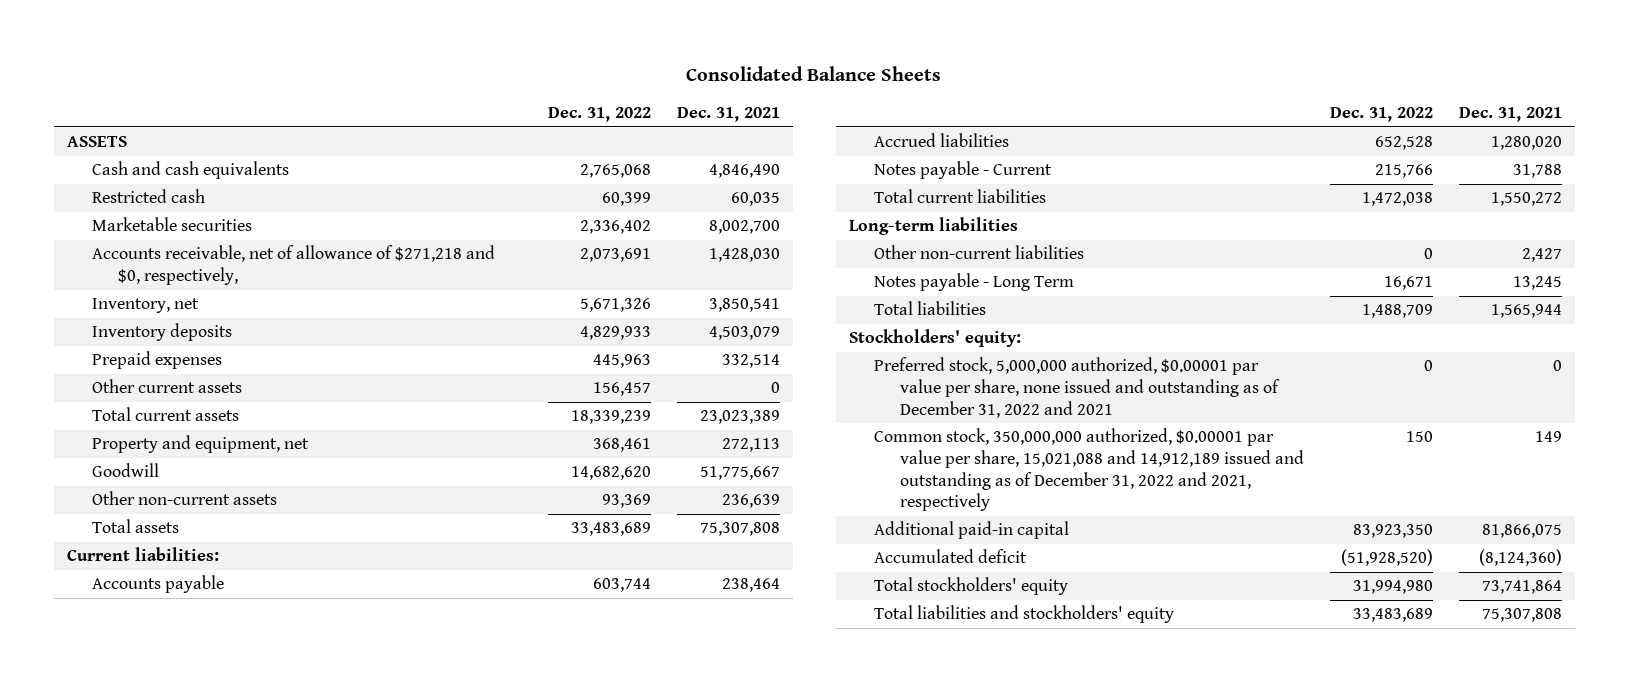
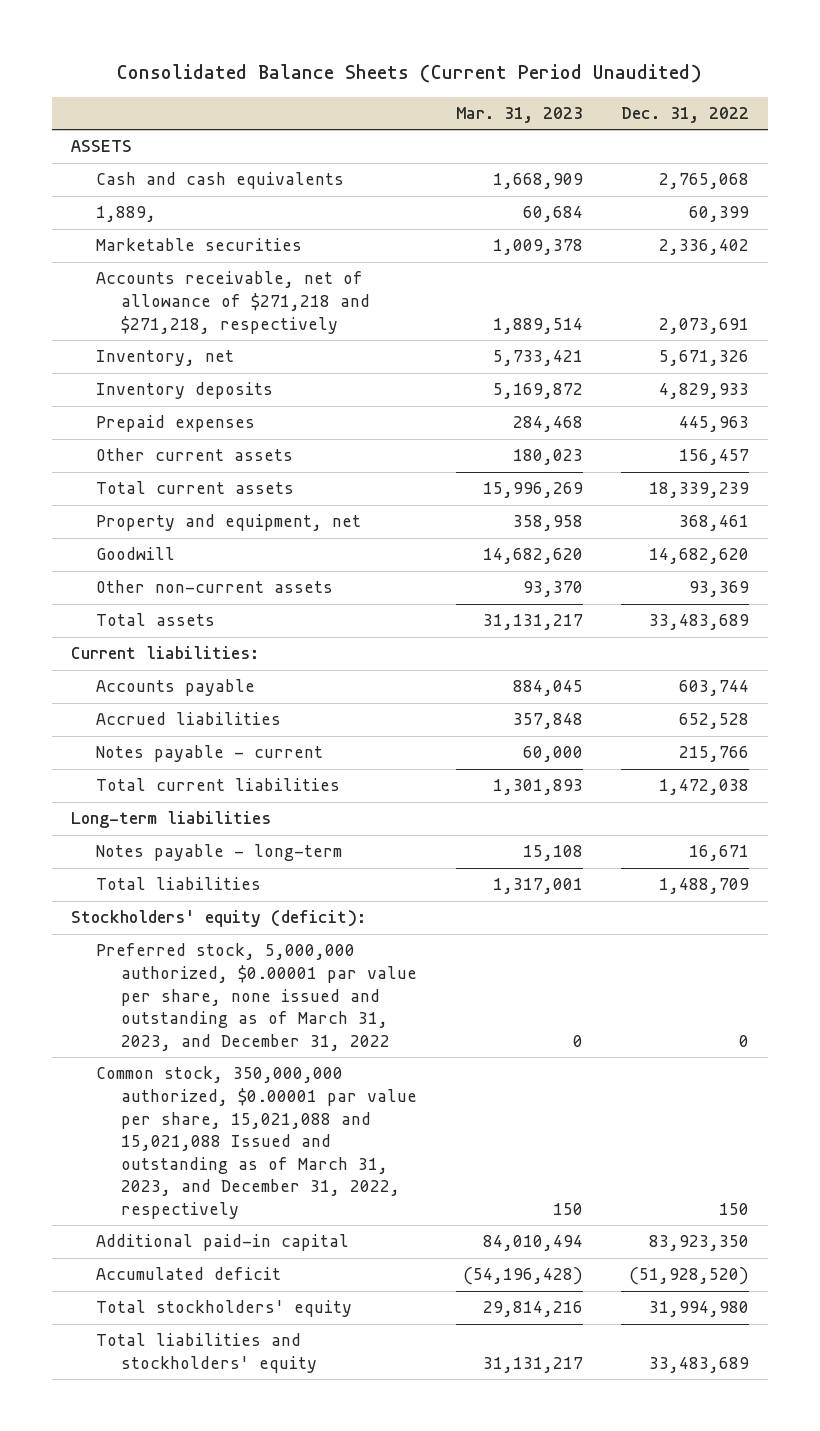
- Consolidated Balance Sheets
+ Consolidated Balance Sheets (Current Period Unaudited)
- | Dec. 31, 2022 | Dec. 31, 2021
+ | Mar. 31, 2023 | Dec. 31, 2022
- Restricted cash | 60,399 | 60,035
+ 1,889, | 60,684 | 60,399
- Accounts receivable, net of allowance of $271,218 and $0, respectively, | 2,073,691 | 1,428,030
+ Accounts receivable, net of allowance of $271,218 and $271,218, respectively | 1,889,514 | 2,073,691
- Notes payable - Current | 215,766 | 31,788
+ Notes payable - current | 60,000 | 215,766
- Other non-current liabilities | 0 | 2,427
- Notes payable - Long Term | 16,671 | 13,245
+ Notes payable - long-term | 15,108 | 16,671
- Stockholders' equity:
- Preferred stock, 5,000,000 authorized, $0.00001 par value per share, none issued and outstanding as of December 31, 2022 and 2021 | 0 | 0
- Common stock, 350,000,000 authorized, $0.00001 par value per share, 15,021,088 and 14,912,189 issued and outstanding as of December 31, 2022 and 2021, respectively | 150 | 149
+ Stockholders' equity (deficit):
+ Preferred stock, 5,000,000 authorized, $0.00001 par value per share, none issued and outstanding as of March 31, 2023, and December 31, 2022 | 0 | 0
+ Common stock, 350,000,000 authorized, $0.00001 par value per share, 15,021,088 and 15,021,088 Issued and outstanding as of March 31, 2023, and December 31, 2022, respectively | 150 | 150

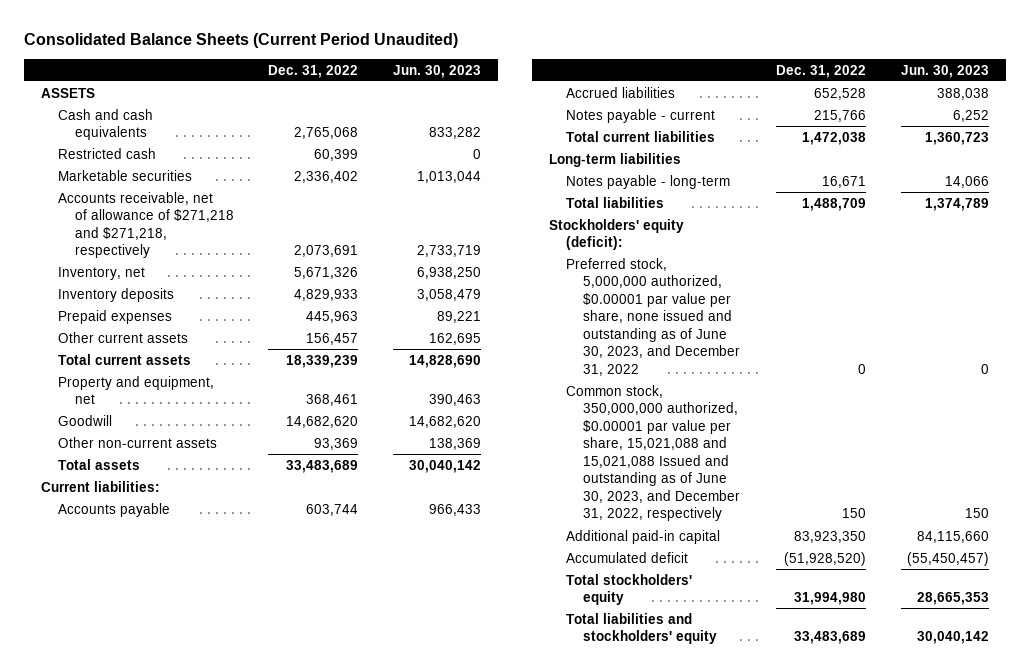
- | Mar. 31, 2023 | Dec. 31, 2022
+ | Dec. 31, 2022 | Jun. 30, 2023
- 1,889, | 60,684 | 60,399
+ Restricted cash | 60,399 | 0
- Preferred stock, 5,000,000 authorized, $0.00001 par value per share, none issued and outstanding as of March 31, 2023, and December 31, 2022 | 0 | 0
- Common stock, 350,000,000 authorized, $0.00001 par value per share, 15,021,088 and 15,021,088 Issued and outstanding as of March 31, 2023, and December 31, 2022, respectively | 150 | 150
+ Preferred stock, 5,000,000 authorized, $0.00001 par value per share, none issued and outstanding as of June 30, 2023, and December 31, 2022 | 0 | 0
+ Common stock, 350,000,000 authorized, $0.00001 par value per share, 15,021,088 and 15,021,088 Issued and outstanding as of June 30, 2023, and December 31, 2022, respectively | 150 | 150

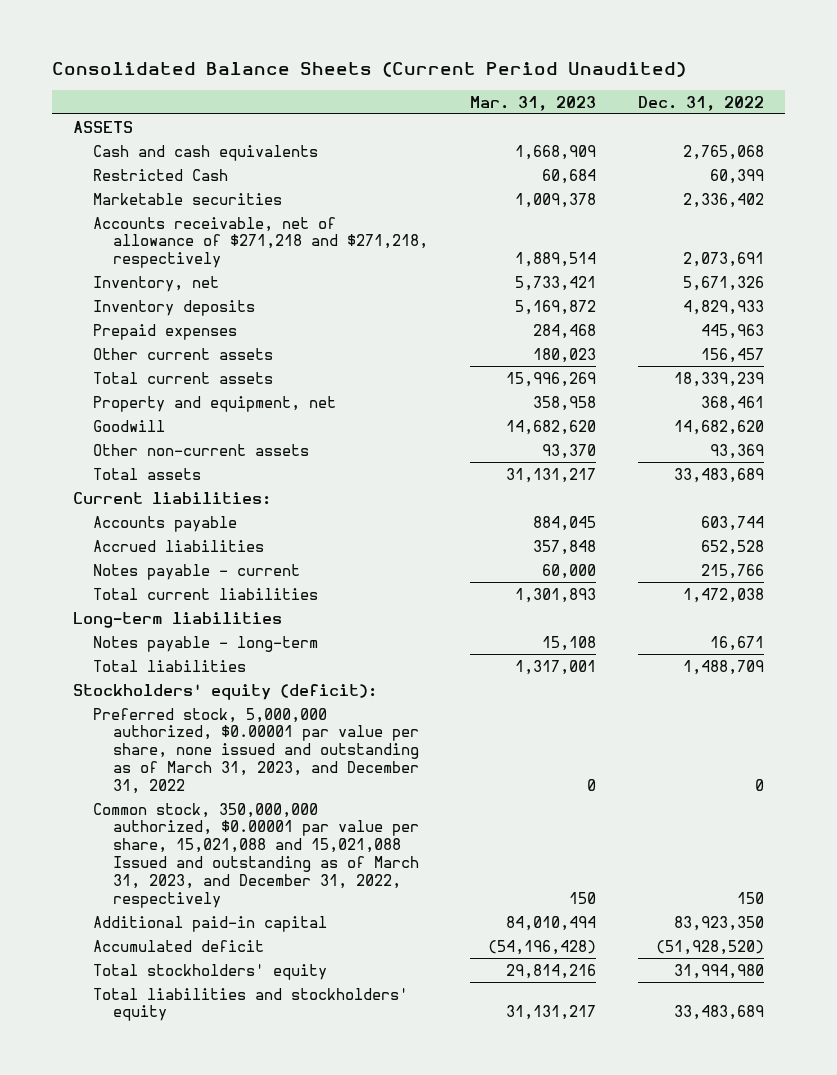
- | Dec. 31, 2022 | Jun. 30, 2023
+ | Mar. 31, 2023 | Dec. 31, 2022
- Restricted cash | 60,399 | 0
+ Restricted Cash | 60,684 | 60,399
- Preferred stock, 5,000,000 authorized, $0.00001 par value per share, none issued and outstanding as of June 30, 2023, and December 31, 2022 | 0 | 0
- Common stock, 350,000,000 authorized, $0.00001 par value per share, 15,021,088 and 15,021,088 Issued and outstanding as of June 30, 2023, and December 31, 2022, respectively | 150 | 150
+ Preferred stock, 5,000,000 authorized, $0.00001 par value per share, none issued and outstanding as of March 31, 2023, and December 31, 2022 | 0 | 0
+ Common stock, 350,000,000 authorized, $0.00001 par value per share, 15,021,088 and 15,021,088 Issued and outstanding as of March 31, 2023, and December 31, 2022, respectively | 150 | 150

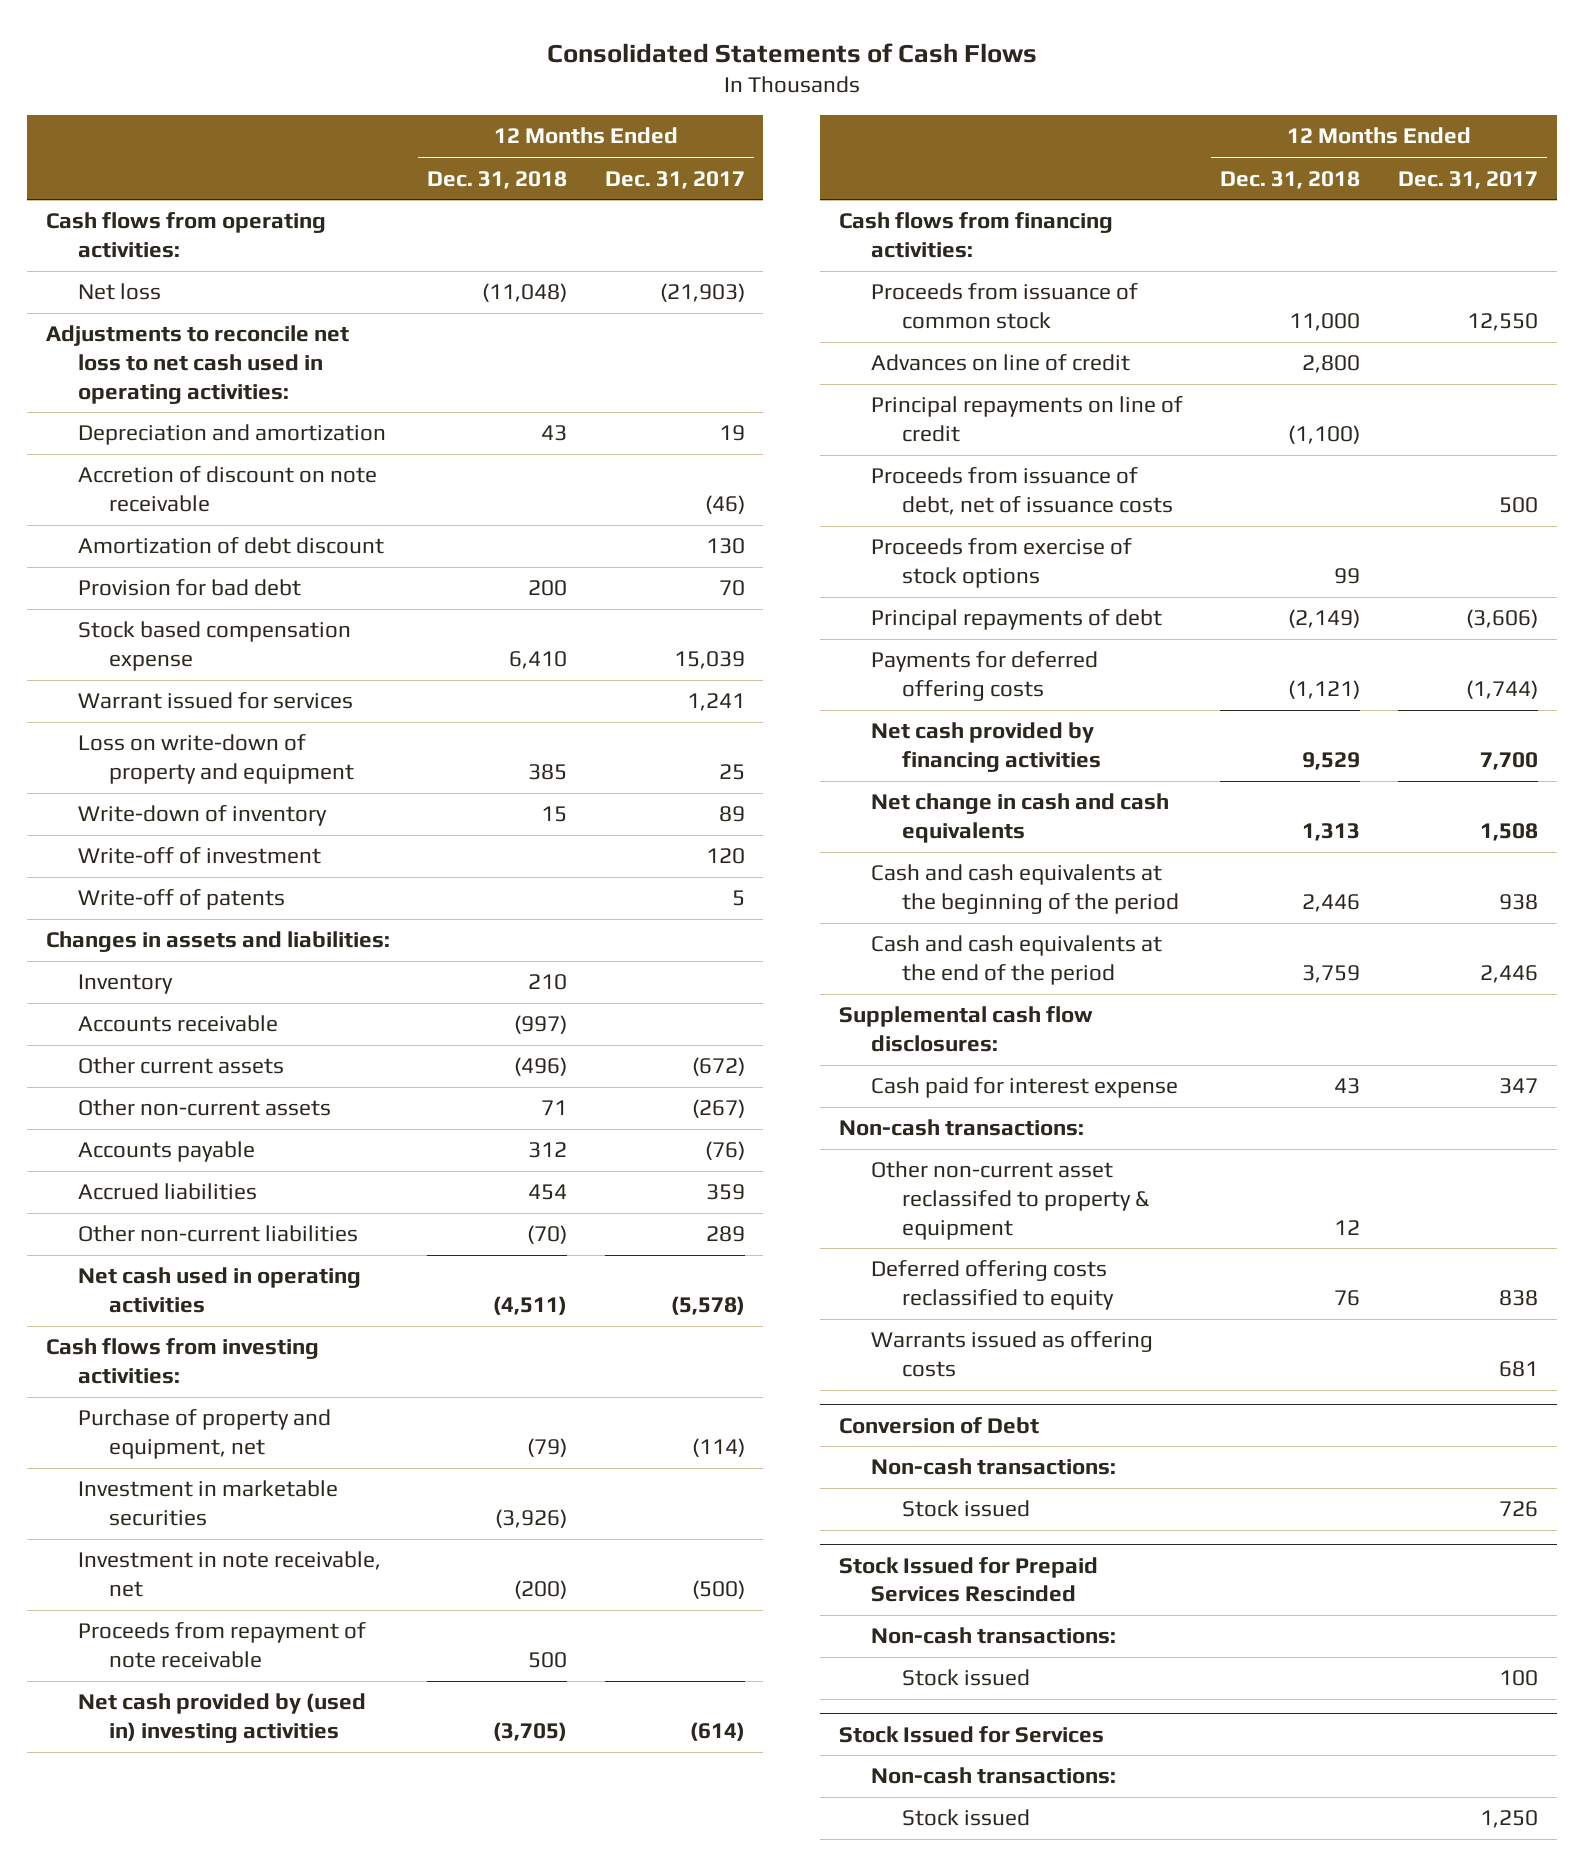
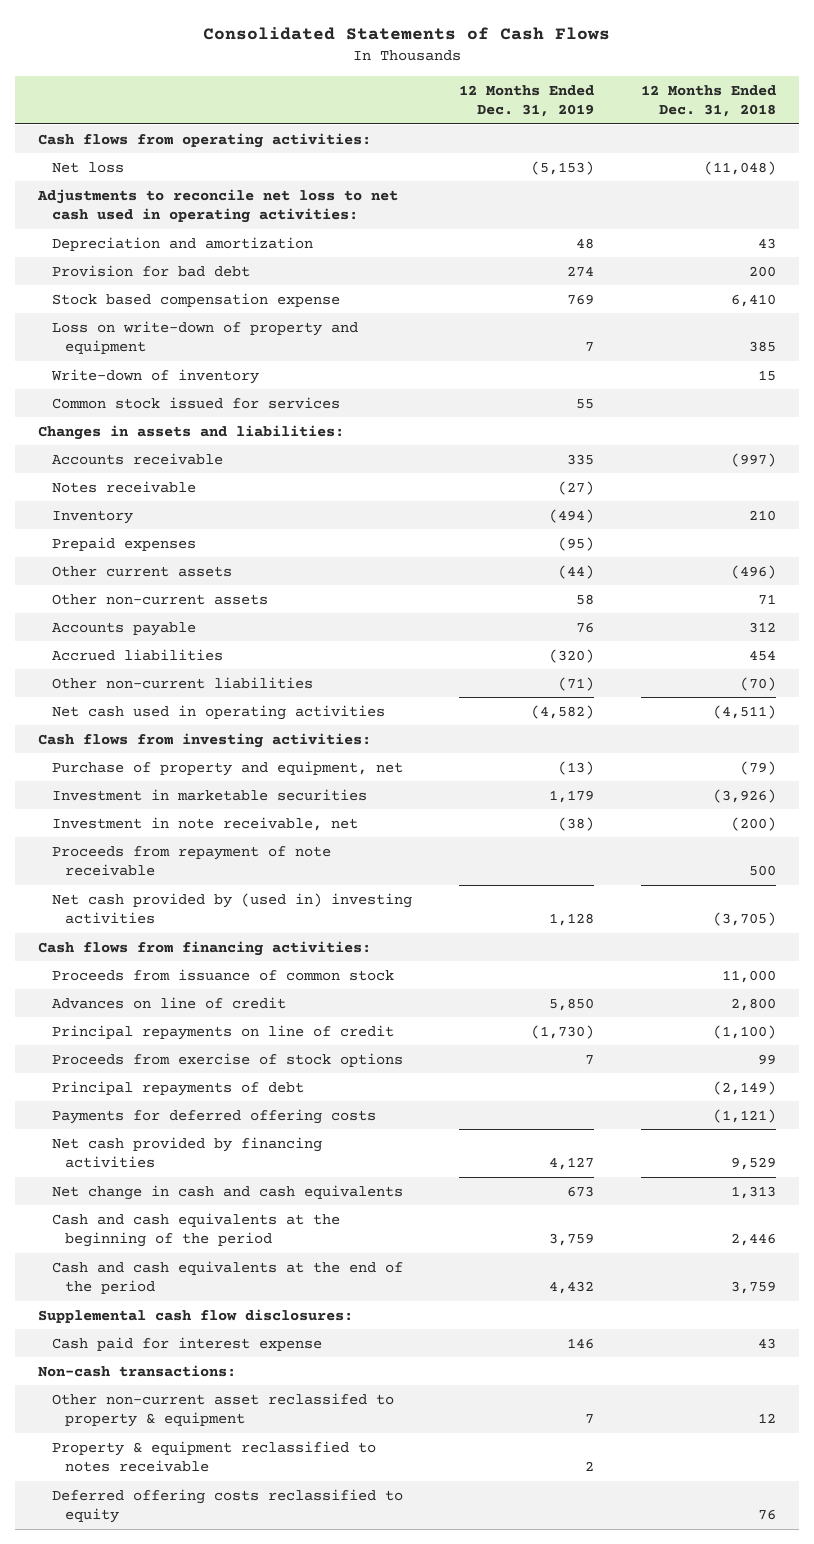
- | 12 Months Ended Dec. 31, 2018 | 12 Months Ended Dec. 31, 2017
+ | 12 Months Ended Dec. 31, 2019 | 12 Months Ended Dec. 31, 2018
- Accretion of discount on note receivable | | (46)
- Amortization of debt discount | | 130
- Warrant issued for services | | 1,241
- Write-off of investment | | 120
- Write-off of patents | | 5
+ Common stock issued for services | 55 |
+ Notes receivable | (27) |
moved down: Inventory | (494) | 210
+ Prepaid expenses | (95) |
- Proceeds from issuance of debt, net of issuance costs | | 500
+ Property & equipment reclassified to notes receivable | 2 |
- Warrants issued as offering costs | | 681
- Conversion of Debt
- Non-cash transactions:
- Stock issued | | 726
- Stock Issued for Prepaid Services Rescinded
- Non-cash transactions:
- Stock issued | | 100
- Stock Issued for Services
- Non-cash transactions:
- Stock issued | | 1,250

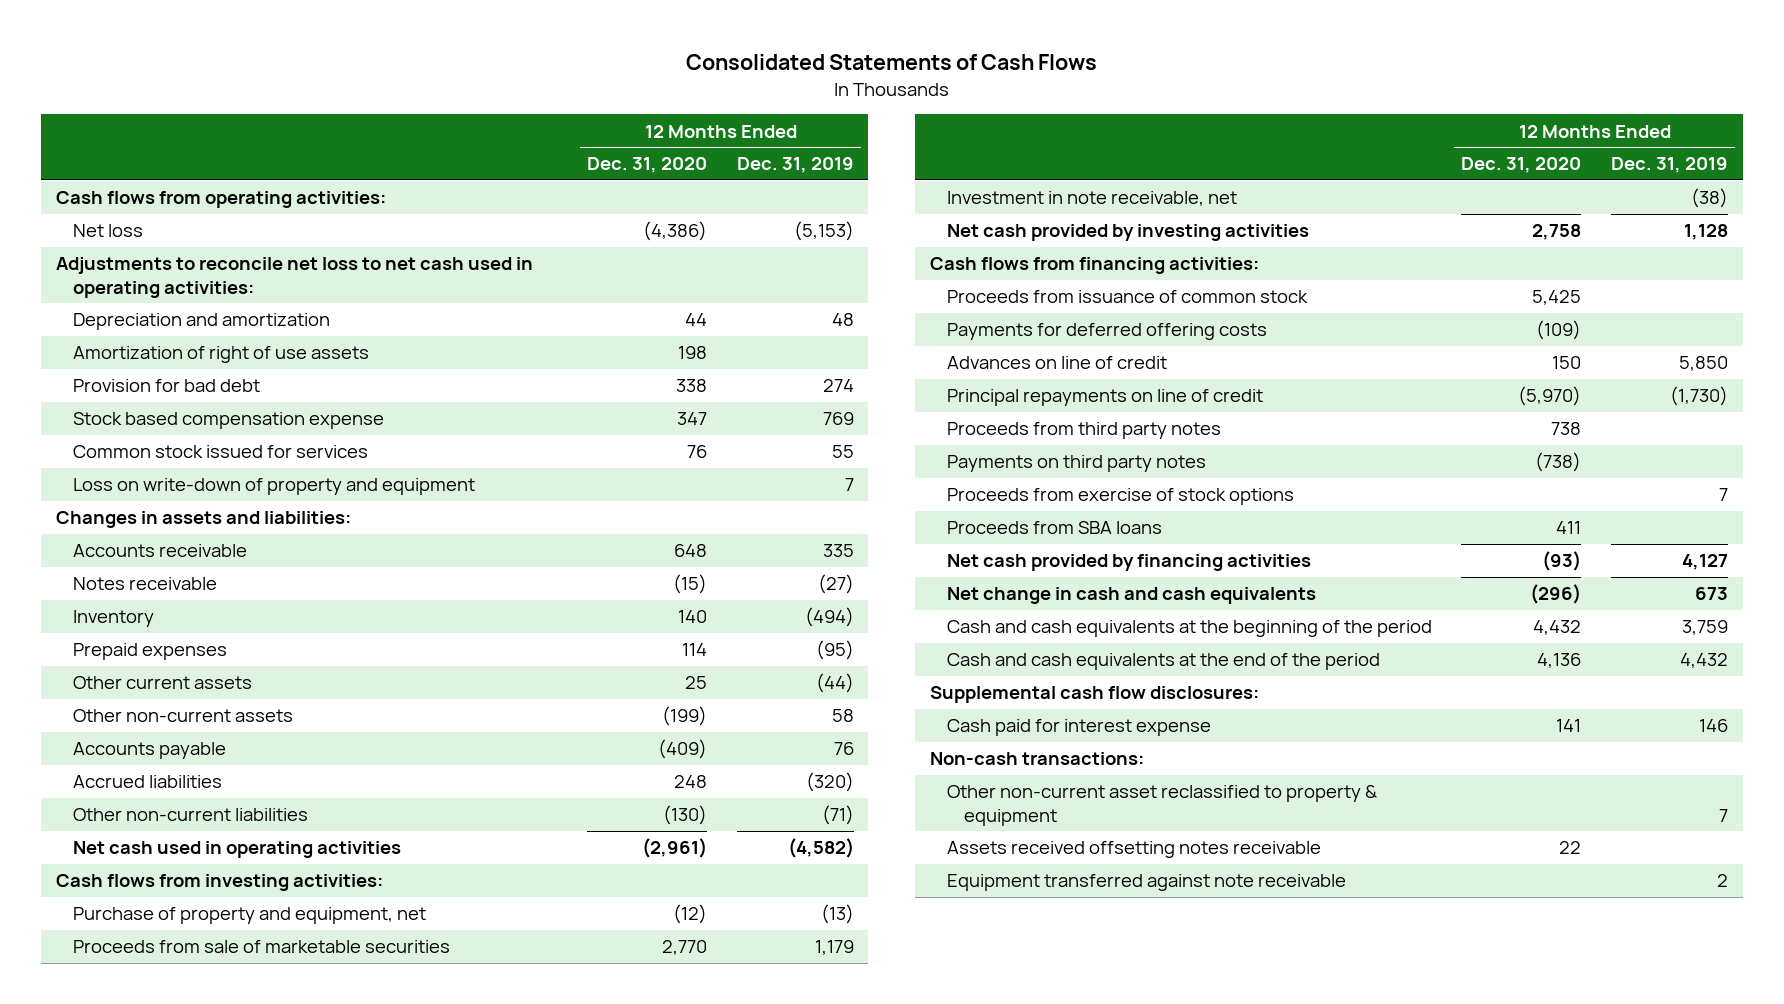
- | 12 Months Ended Dec. 31, 2019 | 12 Months Ended Dec. 31, 2018
+ | 12 Months Ended Dec. 31, 2020 | 12 Months Ended Dec. 31, 2019
+ Amortization of right of use assets | 198 |
- Write-down of inventory | | 15
moved down: Loss on write-down of property and equipment | | 7
- Investment in marketable securities | 1,179 | (3,926)
+ Proceeds from sale of marketable securities | 2,770 | 1,179
- Proceeds from repayment of note receivable | | 500
- Net cash provided by (used in) investing activities | 1,128 | (3,705)
+ Net cash provided by investing activities | 2,758 | 1,128
moved up: Payments for deferred offering costs | (109) |
+ Proceeds from third party notes | 738 |
+ Payments on third party notes | (738) |
- Principal repayments of debt | | (2,149)
+ Proceeds from SBA loans | 411 |
- Other non-current asset reclassifed to property & equipment | 7 | 12
- Property & equipment reclassified to notes receivable | 2 |
- Deferred offering costs reclassified to equity | | 76
+ Other non-current asset reclassified to property & equipment | | 7
+ Assets received offsetting notes receivable | 22 |
+ Equipment transferred against note receivable | | 2

